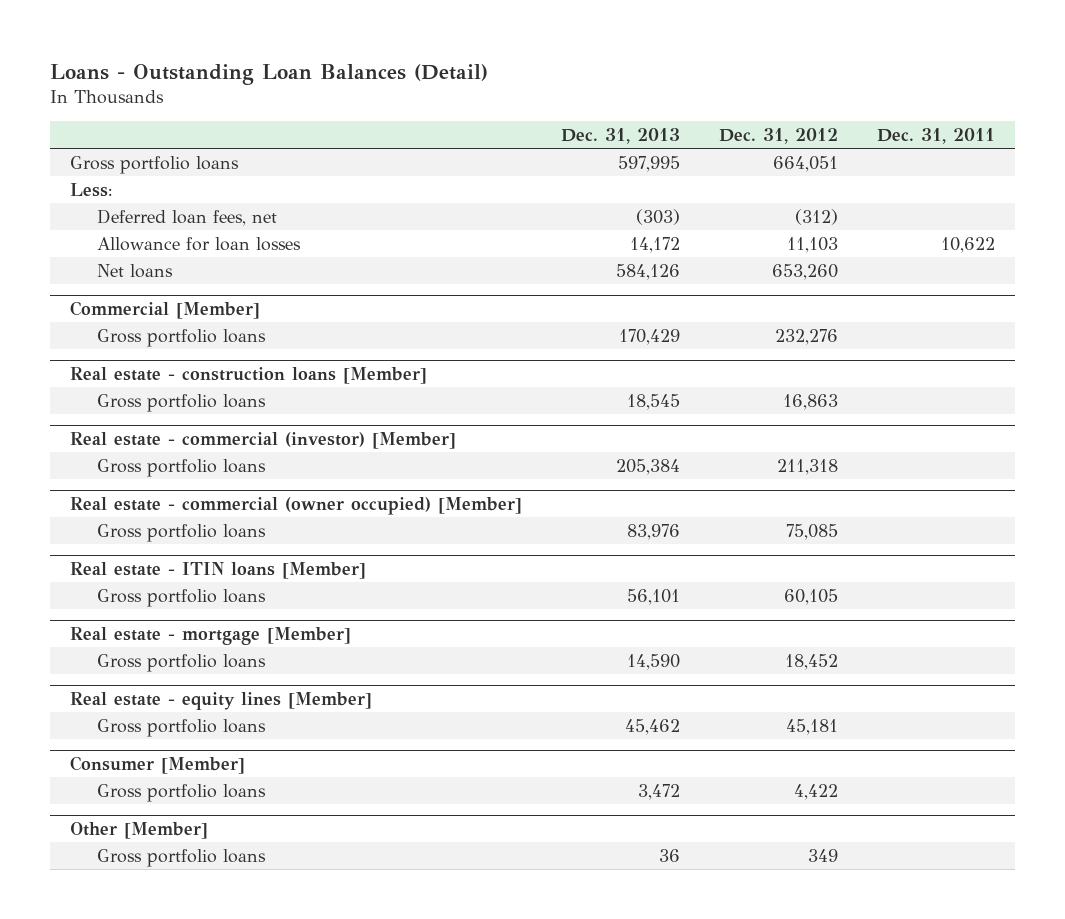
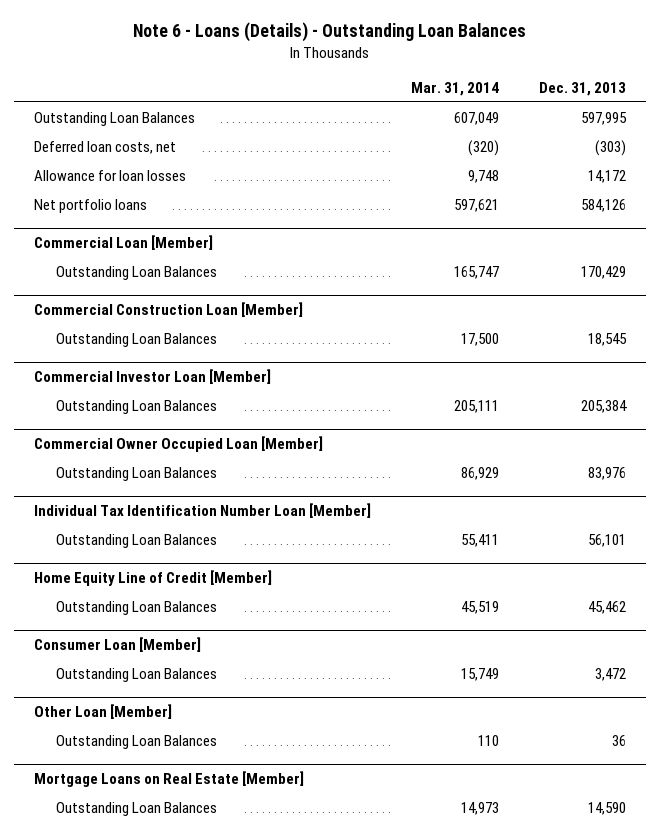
- Loans - Outstanding Loan Balances (Detail)
+ Note 6 - Loans (Details) - Outstanding Loan Balances
- | Dec. 31, 2013 | Dec. 31, 2012 | Dec. 31, 2011
+ | Mar. 31, 2014 | Dec. 31, 2013
- Gross portfolio loans | 597,995 | 664,051 |
- Less:
- Deferred loan fees, net | (303) | (312) |
+ Outstanding Loan Balances | 607,049 | 597,995
+ Deferred loan costs, net | (320) | (303)
- Net loans | 584,126 | 653,260 |
- Commercial [Member]
- Gross portfolio loans | 170,429 | 232,276 |
- Real estate - construction loans [Member]
- Gross portfolio loans | 18,545 | 16,863 |
- Real estate - commercial (investor) [Member]
- Gross portfolio loans | 205,384 | 211,318 |
- Real estate - commercial (owner occupied) [Member]
- Gross portfolio loans | 83,976 | 75,085 |
- Real estate - ITIN loans [Member]
- Gross portfolio loans | 56,101 | 60,105 |
- Real estate - mortgage [Member]
- Gross portfolio loans | 14,590 | 18,452 |
- Real estate - equity lines [Member]
- Gross portfolio loans | 45,462 | 45,181 |
- Consumer [Member]
- Gross portfolio loans | 3,472 | 4,422 |
- Other [Member]
- Gross portfolio loans | 36 | 349 |
+ Net portfolio loans | 597,621 | 584,126
+ Commercial Loan [Member]
+ Outstanding Loan Balances | 165,747 | 170,429
+ Commercial Construction Loan [Member]
+ Outstanding Loan Balances | 17,500 | 18,545
+ Commercial Investor Loan [Member]
+ Outstanding Loan Balances | 205,111 | 205,384
+ Commercial Owner Occupied Loan [Member]
+ Outstanding Loan Balances | 86,929 | 83,976
+ Individual Tax Identification Number Loan [Member]
+ Outstanding Loan Balances | 55,411 | 56,101
+ Home Equity Line of Credit [Member]
+ Outstanding Loan Balances | 45,519 | 45,462
+ Consumer Loan [Member]
+ Outstanding Loan Balances | 15,749 | 3,472
+ Other Loan [Member]
+ Outstanding Loan Balances | 110 | 36
+ Mortgage Loans on Real Estate [Member]
+ Outstanding Loan Balances | 14,973 | 14,590

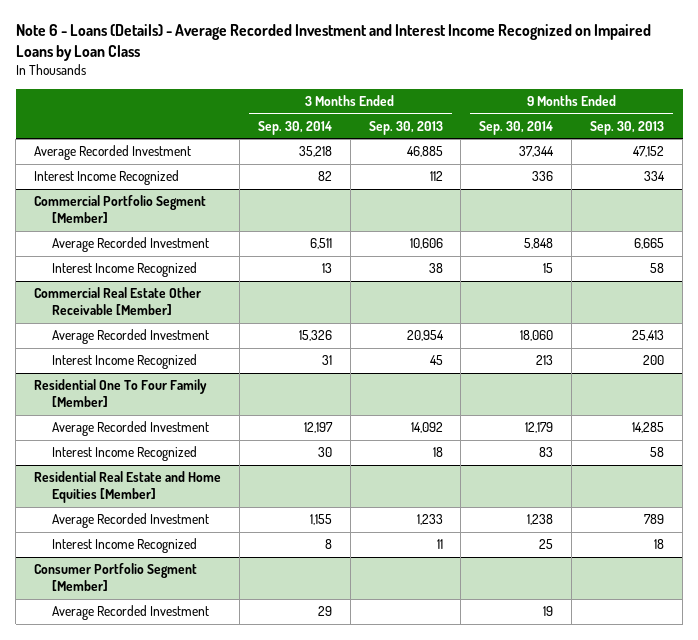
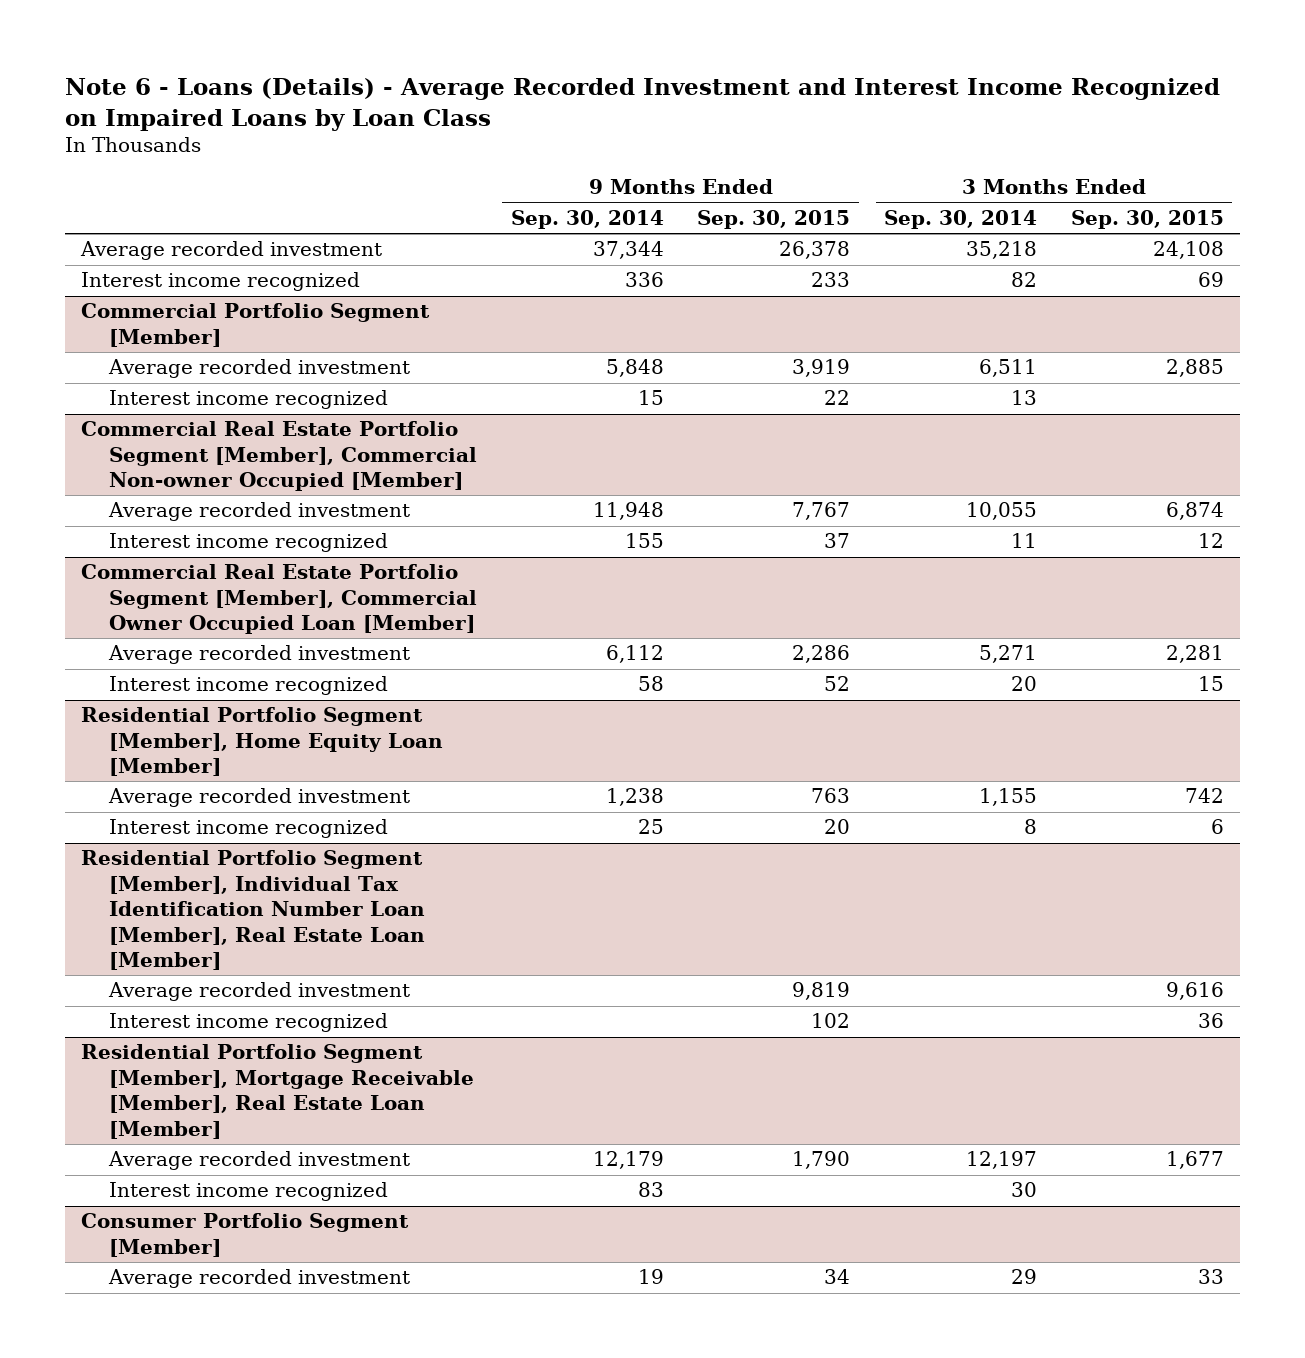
- | 3 Months Ended Sep. 30, 2014 | 3 Months Ended Sep. 30, 2013 | 9 Months Ended Sep. 30, 2014 | 9 Months Ended Sep. 30, 2013
+ | 9 Months Ended Sep. 30, 2014 | 9 Months Ended Sep. 30, 2015 | 3 Months Ended Sep. 30, 2014 | 3 Months Ended Sep. 30, 2015
- Average Recorded Investment | 35,218 | 46,885 | 37,344 | 47,152
- Interest Income Recognized | 82 | 112 | 336 | 334
+ Average recorded investment | 37,344 | 26,378 | 35,218 | 24,108
+ Interest income recognized | 336 | 233 | 82 | 69
@ Commercial Portfolio Segment [Member]
- Average Recorded Investment | 6,511 | 10,606 | 5,848 | 6,665
- Interest Income Recognized | 13 | 38 | 15 | 58
- Commercial Real Estate Other Receivable [Member]
- Average Recorded Investment | 15,326 | 20,954 | 18,060 | 25,413
- Interest Income Recognized | 31 | 45 | 213 | 200
- Residential One To Four Family [Member]
- Average Recorded Investment | 12,197 | 14,092 | 12,179 | 14,285
- Interest Income Recognized | 30 | 18 | 83 | 58
- Residential Real Estate and Home Equities [Member]
- Average Recorded Investment | 1,155 | 1,233 | 1,238 | 789
- Interest Income Recognized | 8 | 11 | 25 | 18
@ Commercial Portfolio Segment [Member]
+ Average recorded investment | 5,848 | 3,919 | 6,511 | 2,885
+ Interest income recognized | 15 | 22 | 13 |
+ Commercial Real Estate Portfolio Segment [Member], Commercial Non-owner Occupied [Member]
+ Average recorded investment | 11,948 | 7,767 | 10,055 | 6,874
+ Interest income recognized | 155 | 37 | 11 | 12
+ Commercial Real Estate Portfolio Segment [Member], Commercial Owner Occupied Loan [Member]
+ Average recorded investment | 6,112 | 2,286 | 5,271 | 2,281
+ Interest income recognized | 58 | 52 | 20 | 15
+ Residential Portfolio Segment [Member], Home Equity Loan [Member]
+ Average recorded investment | 1,238 | 763 | 1,155 | 742
+ Interest income recognized | 25 | 20 | 8 | 6
+ Residential Portfolio Segment [Member], Individual Tax Identification Number Loan [Member], Real Estate Loan [Member]
+ Average recorded investment | | 9,819 | | 9,616
+ Interest income recognized | | 102 | | 36
+ Residential Portfolio Segment [Member], Mortgage Receivable [Member], Real Estate Loan [Member]
+ Average recorded investment | 12,179 | 1,790 | 12,197 | 1,677
+ Interest income recognized | 83 | | 30 |
@ Consumer Portfolio Segment [Member]
- Average Recorded Investment | 29 | | 19 |
+ Average recorded investment | 19 | 34 | 29 | 33

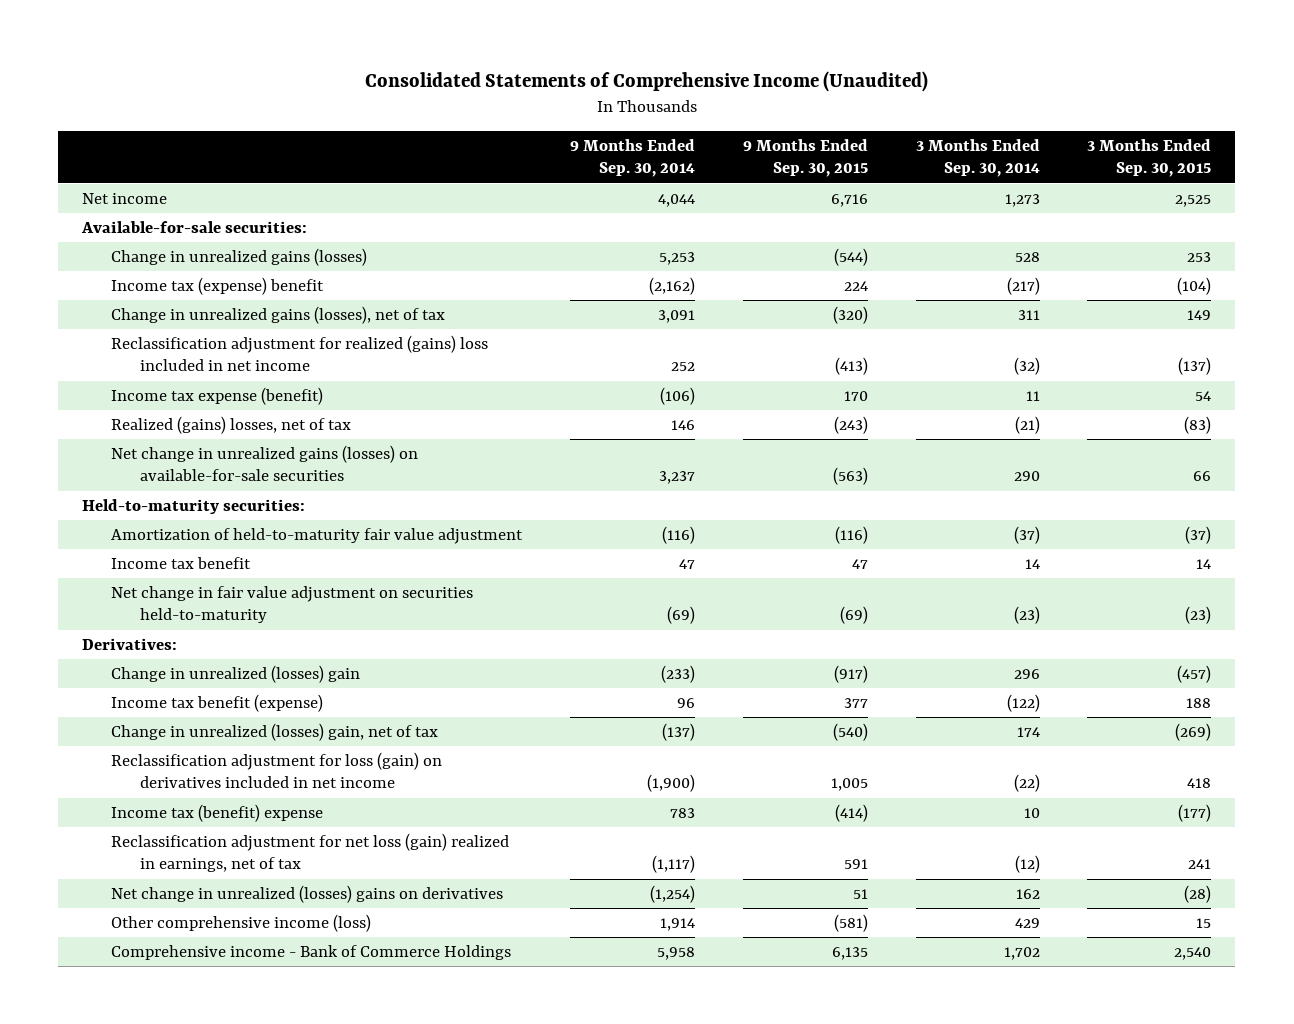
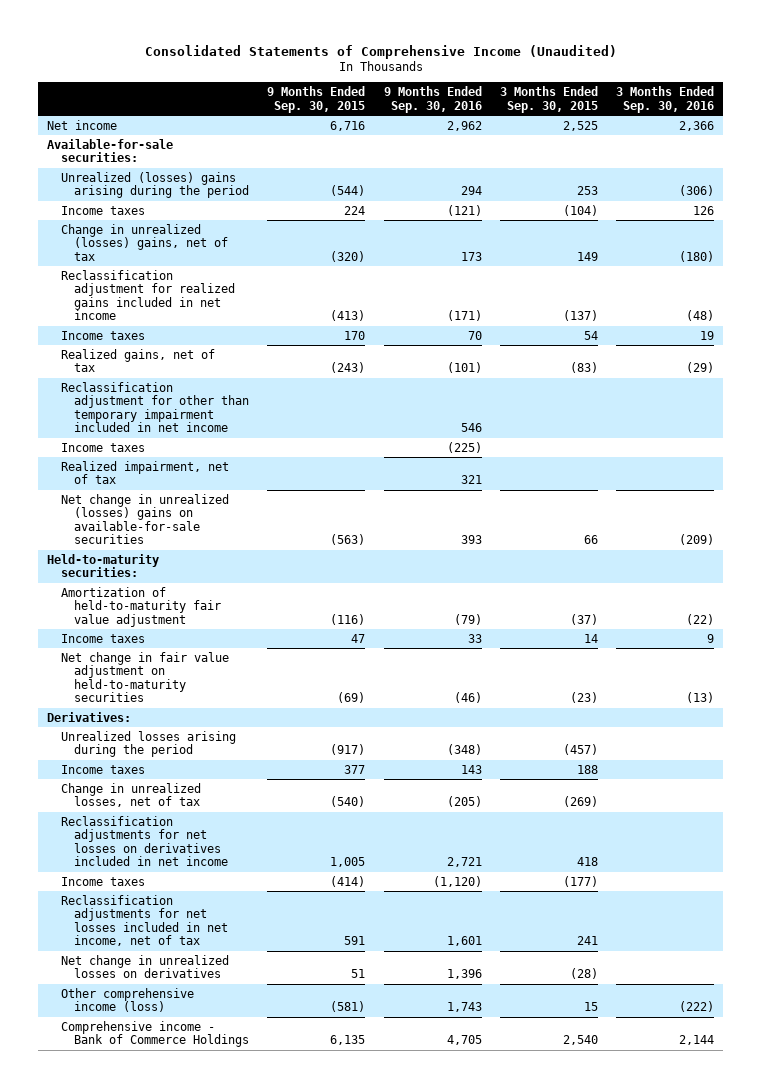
- | 9 Months Ended Sep. 30, 2014 | 9 Months Ended Sep. 30, 2015 | 3 Months Ended Sep. 30, 2014 | 3 Months Ended Sep. 30, 2015
+ | 9 Months Ended Sep. 30, 2015 | 9 Months Ended Sep. 30, 2016 | 3 Months Ended Sep. 30, 2015 | 3 Months Ended Sep. 30, 2016
- Change in unrealized gains (losses) | 5,253 | (544) | 528 | 253
- Income tax (expense) benefit | (2,162) | 224 | (217) | (104)
- Change in unrealized gains (losses), net of tax | 3,091 | (320) | 311 | 149
- Reclassification adjustment for realized (gains) loss included in net income | 252 | (413) | (32) | (137)
- Income tax expense (benefit) | (106) | 170 | 11 | 54
- Realized (gains) losses, net of tax | 146 | (243) | (21) | (83)
- Net change in unrealized gains (losses) on available-for-sale securities | 3,237 | (563) | 290 | 66
+ Unrealized (losses) gains arising during the period | (544) | 294 | 253 | (306)
+ Income taxes | 224 | (121) | (104) | 126
+ Change in unrealized (losses) gains, net of tax | (320) | 173 | 149 | (180)
+ Reclassification adjustment for realized gains included in net income | (413) | (171) | (137) | (48)
+ Income taxes | 170 | 70 | 54 | 19
+ Realized gains, net of tax | (243) | (101) | (83) | (29)
+ Reclassification adjustment for other than temporary impairment included in net income | | 546 | |
+ Income taxes | | (225) | |
+ Realized impairment, net of tax | | 321 | |
+ Net change in unrealized (losses) gains on available-for-sale securities | (563) | 393 | 66 | (209)
- Income tax benefit | 47 | 47 | 14 | 14
- Net change in fair value adjustment on securities held-to-maturity | (69) | (69) | (23) | (23)
+ Income taxes | 47 | 33 | 14 | 9
+ Net change in fair value adjustment on held-to-maturity securities | (69) | (46) | (23) | (13)
- Change in unrealized (losses) gain | (233) | (917) | 296 | (457)
- Income tax benefit (expense) | 96 | 377 | (122) | 188
- Change in unrealized (losses) gain, net of tax | (137) | (540) | 174 | (269)
- Reclassification adjustment for loss (gain) on derivatives included in net income | (1,900) | 1,005 | (22) | 418
- Income tax (benefit) expense | 783 | (414) | 10 | (177)
- Reclassification adjustment for net loss (gain) realized in earnings, net of tax | (1,117) | 591 | (12) | 241
- Net change in unrealized (losses) gains on derivatives | (1,254) | 51 | 162 | (28)
+ Unrealized losses arising during the period | (917) | (348) | (457) |
+ Income taxes | 377 | 143 | 188 |
+ Change in unrealized losses, net of tax | (540) | (205) | (269) |
+ Reclassification adjustments for net losses on derivatives included in net income | 1,005 | 2,721 | 418 |
+ Income taxes | (414) | (1,120) | (177) |
+ Reclassification adjustments for net losses included in net income, net of tax | 591 | 1,601 | 241 |
+ Net change in unrealized losses on derivatives | 51 | 1,396 | (28) |

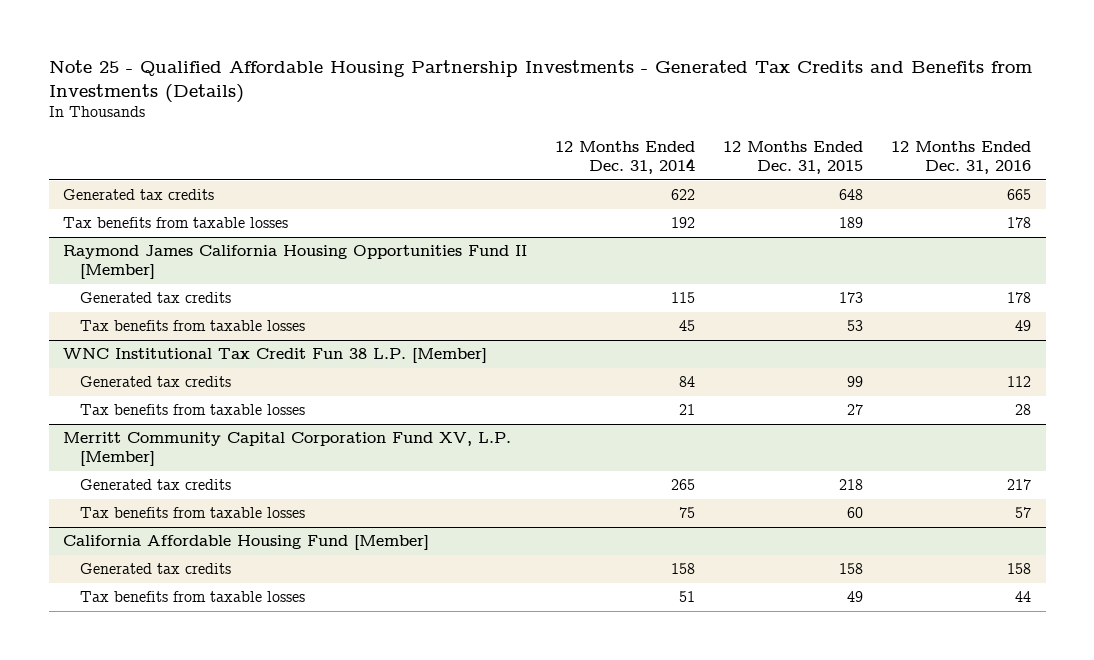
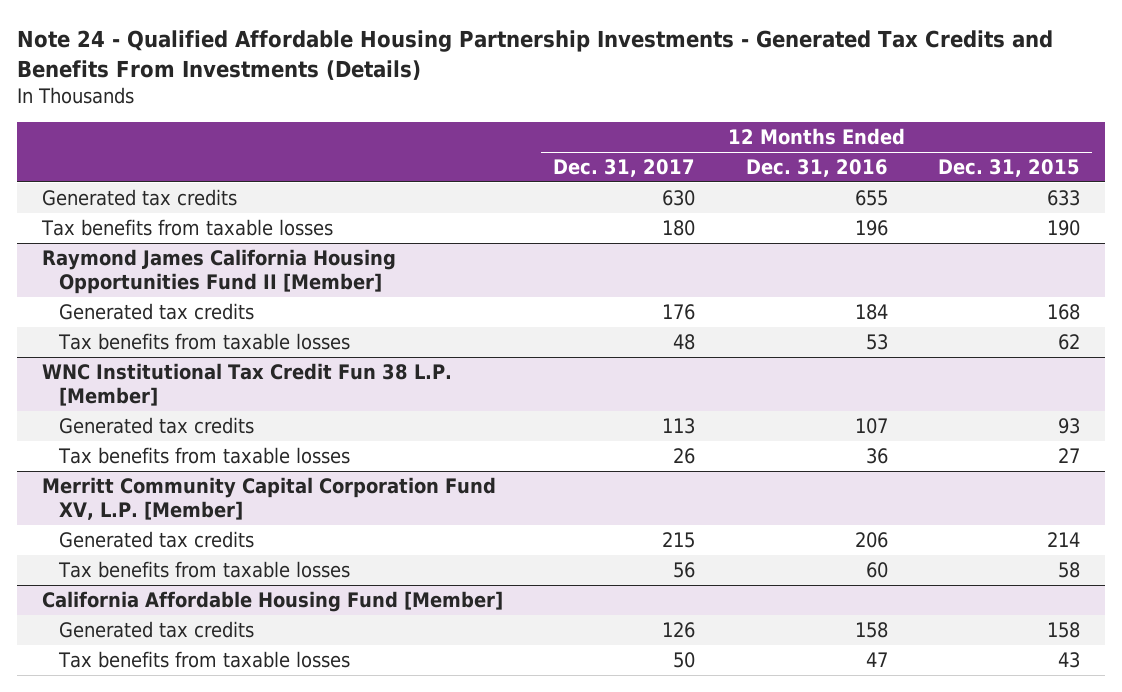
- Note 25 - Qualified Affordable Housing Partnership Investments - Generated Tax Credits and Benefits from Investments (Details)
+ Note 24 - Qualified Affordable Housing Partnership Investments - Generated Tax Credits and Benefits From Investments (Details)
- | 12 Months Ended Dec. 31, 2014 | 12 Months Ended Dec. 31, 2015 | 12 Months Ended Dec. 31, 2016
+ | 12 Months Ended Dec. 31, 2017 | 12 Months Ended Dec. 31, 2016 | 12 Months Ended Dec. 31, 2015
- Generated tax credits | 622 | 648 | 665
- Tax benefits from taxable losses | 192 | 189 | 178
+ Generated tax credits | 630 | 655 | 633
+ Tax benefits from taxable losses | 180 | 196 | 190
@ Raymond James California Housing Opportunities Fund II [Member]
- Generated tax credits | 115 | 173 | 178
- Tax benefits from taxable losses | 45 | 53 | 49
+ Generated tax credits | 176 | 184 | 168
+ Tax benefits from taxable losses | 48 | 53 | 62
@ WNC Institutional Tax Credit Fun 38 L.P. [Member]
- Generated tax credits | 84 | 99 | 112
- Tax benefits from taxable losses | 21 | 27 | 28
+ Generated tax credits | 113 | 107 | 93
+ Tax benefits from taxable losses | 26 | 36 | 27
@ Merritt Community Capital Corporation Fund XV, L.P. [Member]
- Generated tax credits | 265 | 218 | 217
- Tax benefits from taxable losses | 75 | 60 | 57
+ Generated tax credits | 215 | 206 | 214
+ Tax benefits from taxable losses | 56 | 60 | 58
@ California Affordable Housing Fund [Member]
- Tax benefits from taxable losses | 51 | 49 | 44
+ Tax benefits from taxable losses | 50 | 47 | 43

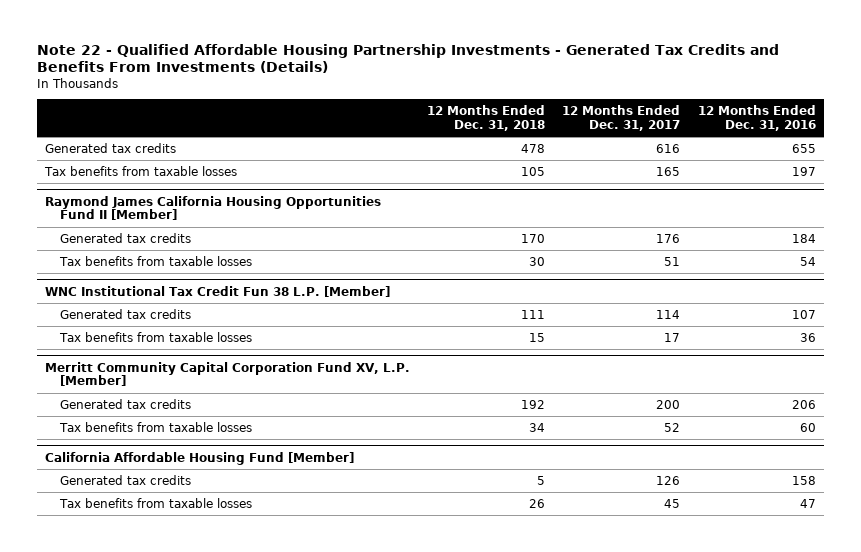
- Note 24 - Qualified Affordable Housing Partnership Investments - Generated Tax Credits and Benefits From Investments (Details)
+ Note 22 - Qualified Affordable Housing Partnership Investments - Generated Tax Credits and Benefits From Investments (Details)
- | 12 Months Ended Dec. 31, 2017 | 12 Months Ended Dec. 31, 2016 | 12 Months Ended Dec. 31, 2015
+ | 12 Months Ended Dec. 31, 2018 | 12 Months Ended Dec. 31, 2017 | 12 Months Ended Dec. 31, 2016
- Generated tax credits | 630 | 655 | 633
- Tax benefits from taxable losses | 180 | 196 | 190
+ Generated tax credits | 478 | 616 | 655
+ Tax benefits from taxable losses | 105 | 165 | 197
@ Raymond James California Housing Opportunities Fund II [Member]
- Tax benefits from taxable losses | 48 | 53 | 62
+ Tax benefits from taxable losses | 30 | 51 | 54
@ WNC Institutional Tax Credit Fun 38 L.P. [Member]
- Generated tax credits | 113 | 107 | 93
- Tax benefits from taxable losses | 26 | 36 | 27
+ Generated tax credits | 111 | 114 | 107
+ Tax benefits from taxable losses | 15 | 17 | 36
@ Merritt Community Capital Corporation Fund XV, L.P. [Member]
- Generated tax credits | 215 | 206 | 214
- Tax benefits from taxable losses | 56 | 60 | 58
+ Generated tax credits | 192 | 200 | 206
+ Tax benefits from taxable losses | 34 | 52 | 60
@ California Affordable Housing Fund [Member]
- Tax benefits from taxable losses | 50 | 47 | 43
+ Tax benefits from taxable losses | 26 | 45 | 47

